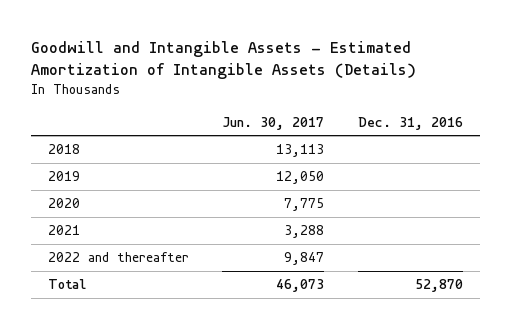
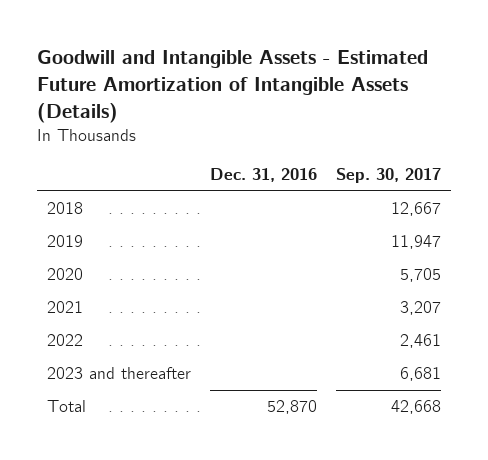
- Goodwill and Intangible Assets - Estimated Amortization of Intangible Assets (Details)
+ Goodwill and Intangible Assets - Estimated Future Amortization of Intangible Assets (Details)
- | Jun. 30, 2017 | Dec. 31, 2016
+ | Dec. 31, 2016 | Sep. 30, 2017
- 2022 and thereafter | 9,847 |
+ 2022 | | 2,461
+ 2023 and thereafter | | 6,681

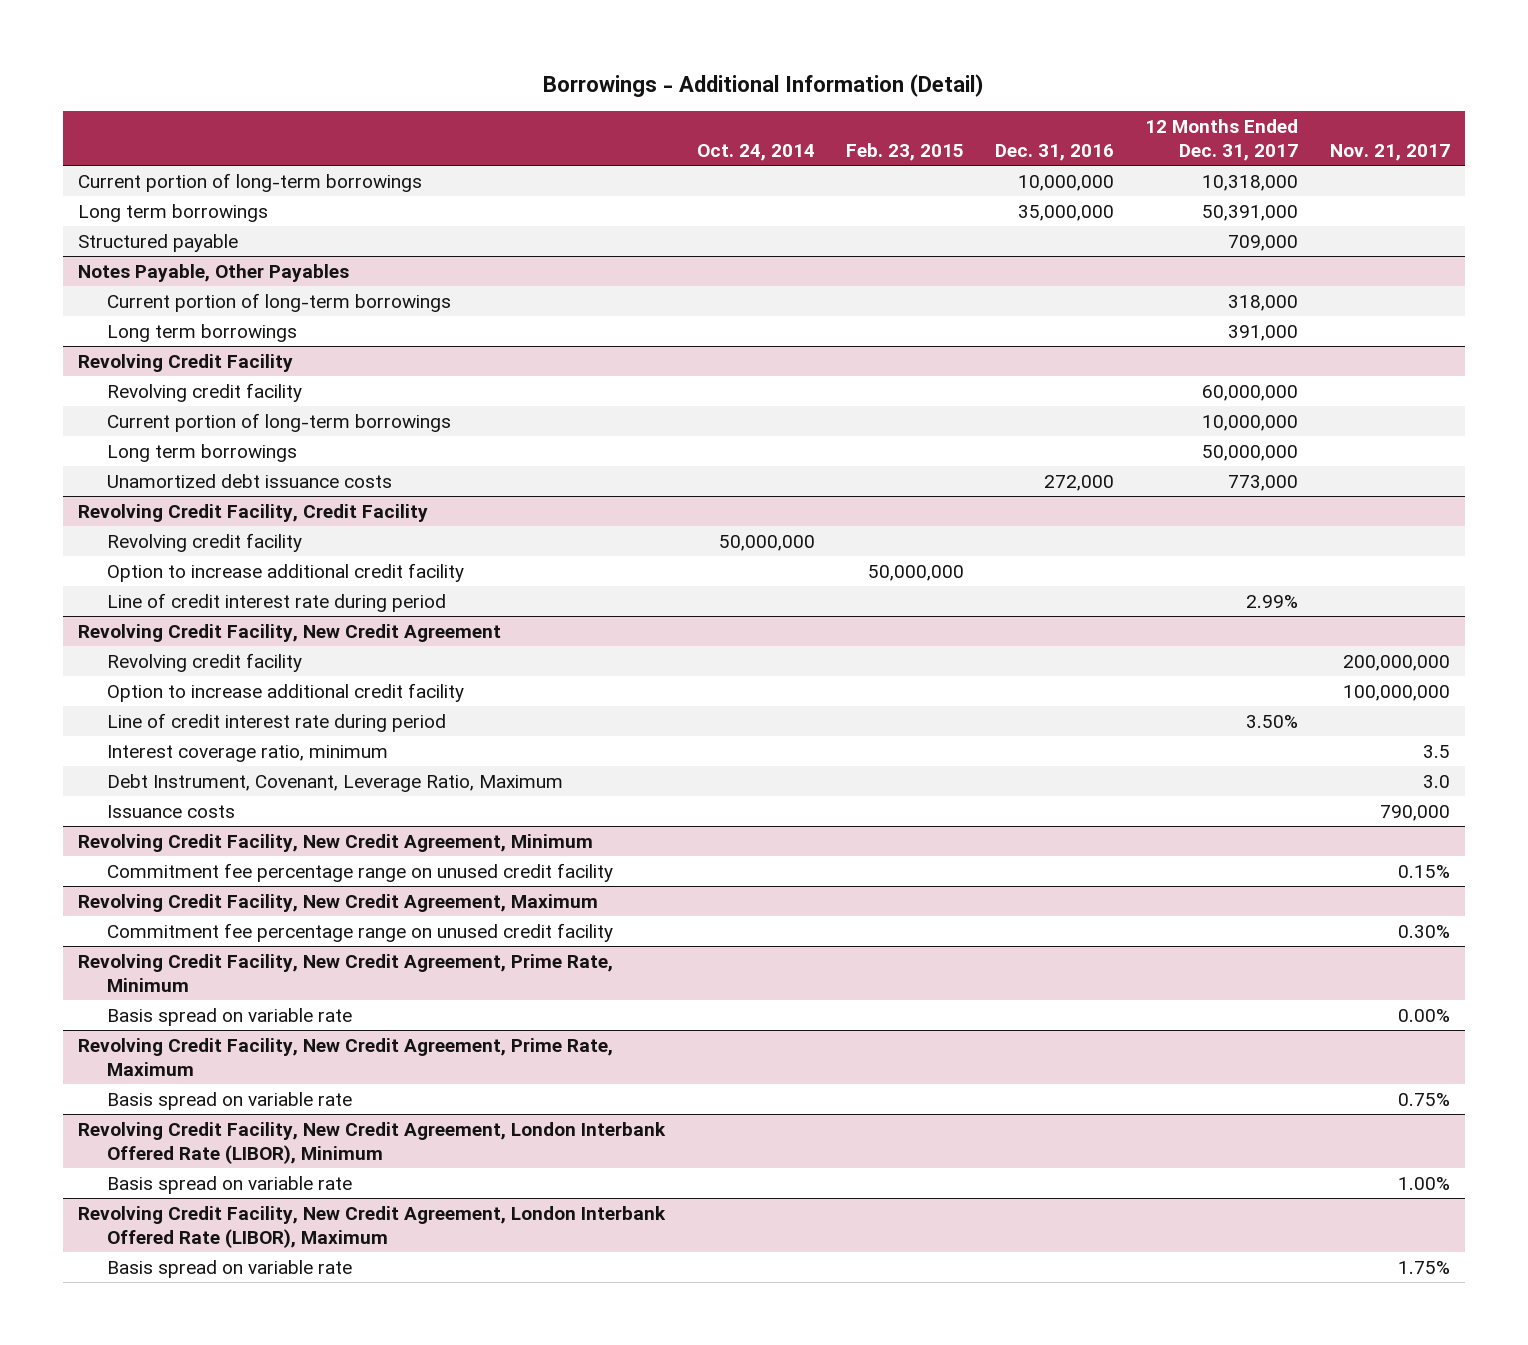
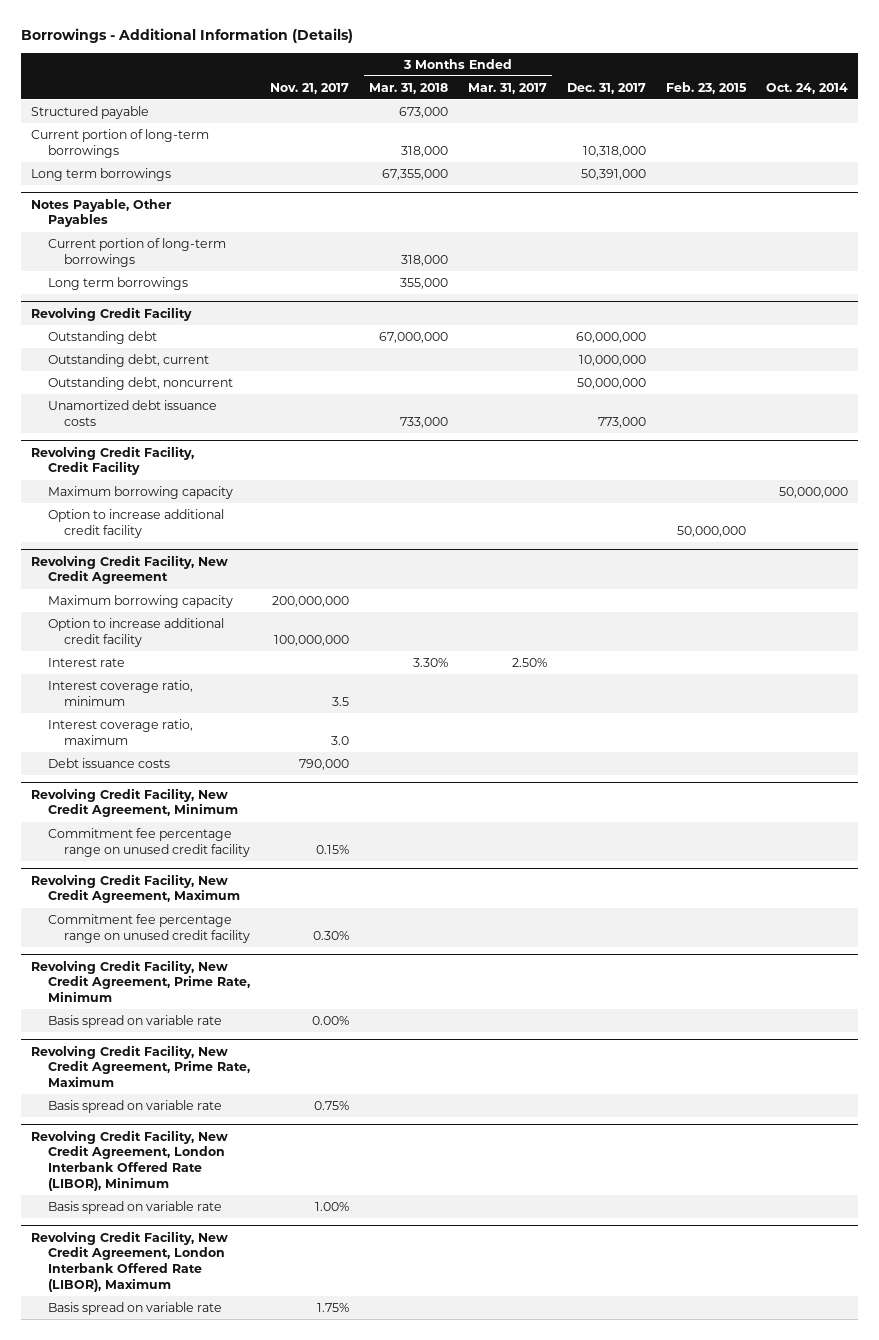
- Borrowings - Additional Information (Detail)
+ Borrowings - Additional Information (Details)
- | Oct. 24, 2014 | Feb. 23, 2015 | Dec. 31, 2016 | 12 Months Ended Dec. 31, 2017 | Nov. 21, 2017
+ | Nov. 21, 2017 | 3 Months Ended Mar. 31, 2018 | 3 Months Ended Mar. 31, 2017 | Dec. 31, 2017 | Feb. 23, 2015 | Oct. 24, 2014
moved up: Structured payable | | 673,000 | | | |
@ Revolving Credit Facility
- Revolving credit facility | | | | 60,000,000 |
- Current portion of long-term borrowings | | | | 10,000,000 |
- Long term borrowings | | | | 50,000,000 |
+ Outstanding debt | | 67,000,000 | | 60,000,000 | |
+ Outstanding debt, current | | | | 10,000,000 | |
+ Outstanding debt, noncurrent | | | | 50,000,000 | |
@ Revolving Credit Facility, Credit Facility
- Revolving credit facility | 50,000,000 | | | |
+ Maximum borrowing capacity | | | | | | 50,000,000
- Line of credit interest rate during period | | | | 2.99% |
@ Revolving Credit Facility, New Credit Agreement
- Revolving credit facility | | | | | 200,000,000
+ Maximum borrowing capacity | 200,000,000 | | | | |
- Line of credit interest rate during period | | | | 3.50% |
+ Interest rate | | 3.30% | 2.50% | | |
- Debt Instrument, Covenant, Leverage Ratio, Maximum | | | | | 3.0
- Issuance costs | | | | | 790,000
+ Interest coverage ratio, maximum | 3.0 | | | | |
+ Debt issuance costs | 790,000 | | | | |

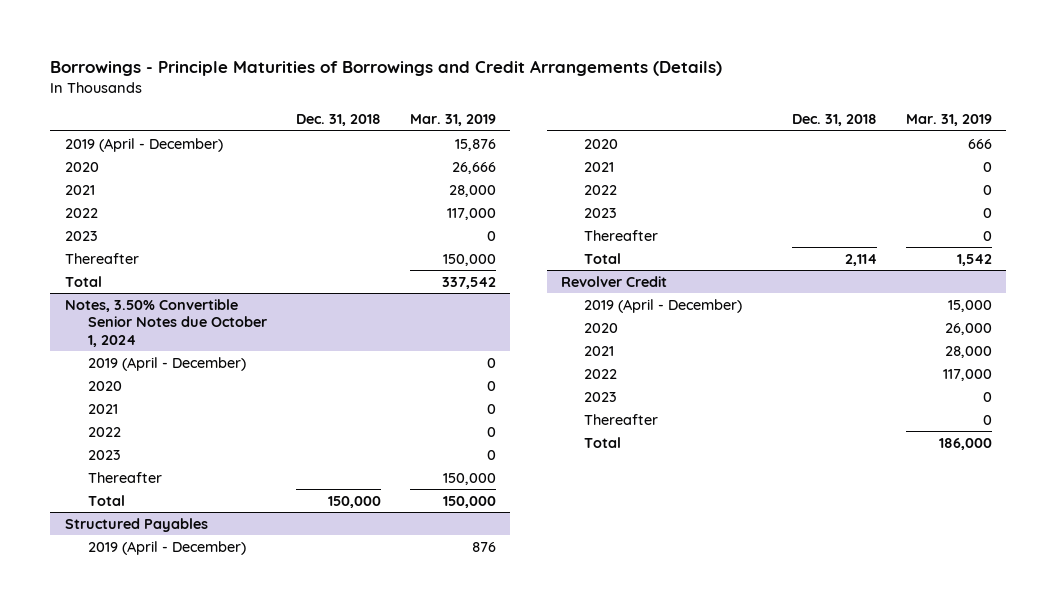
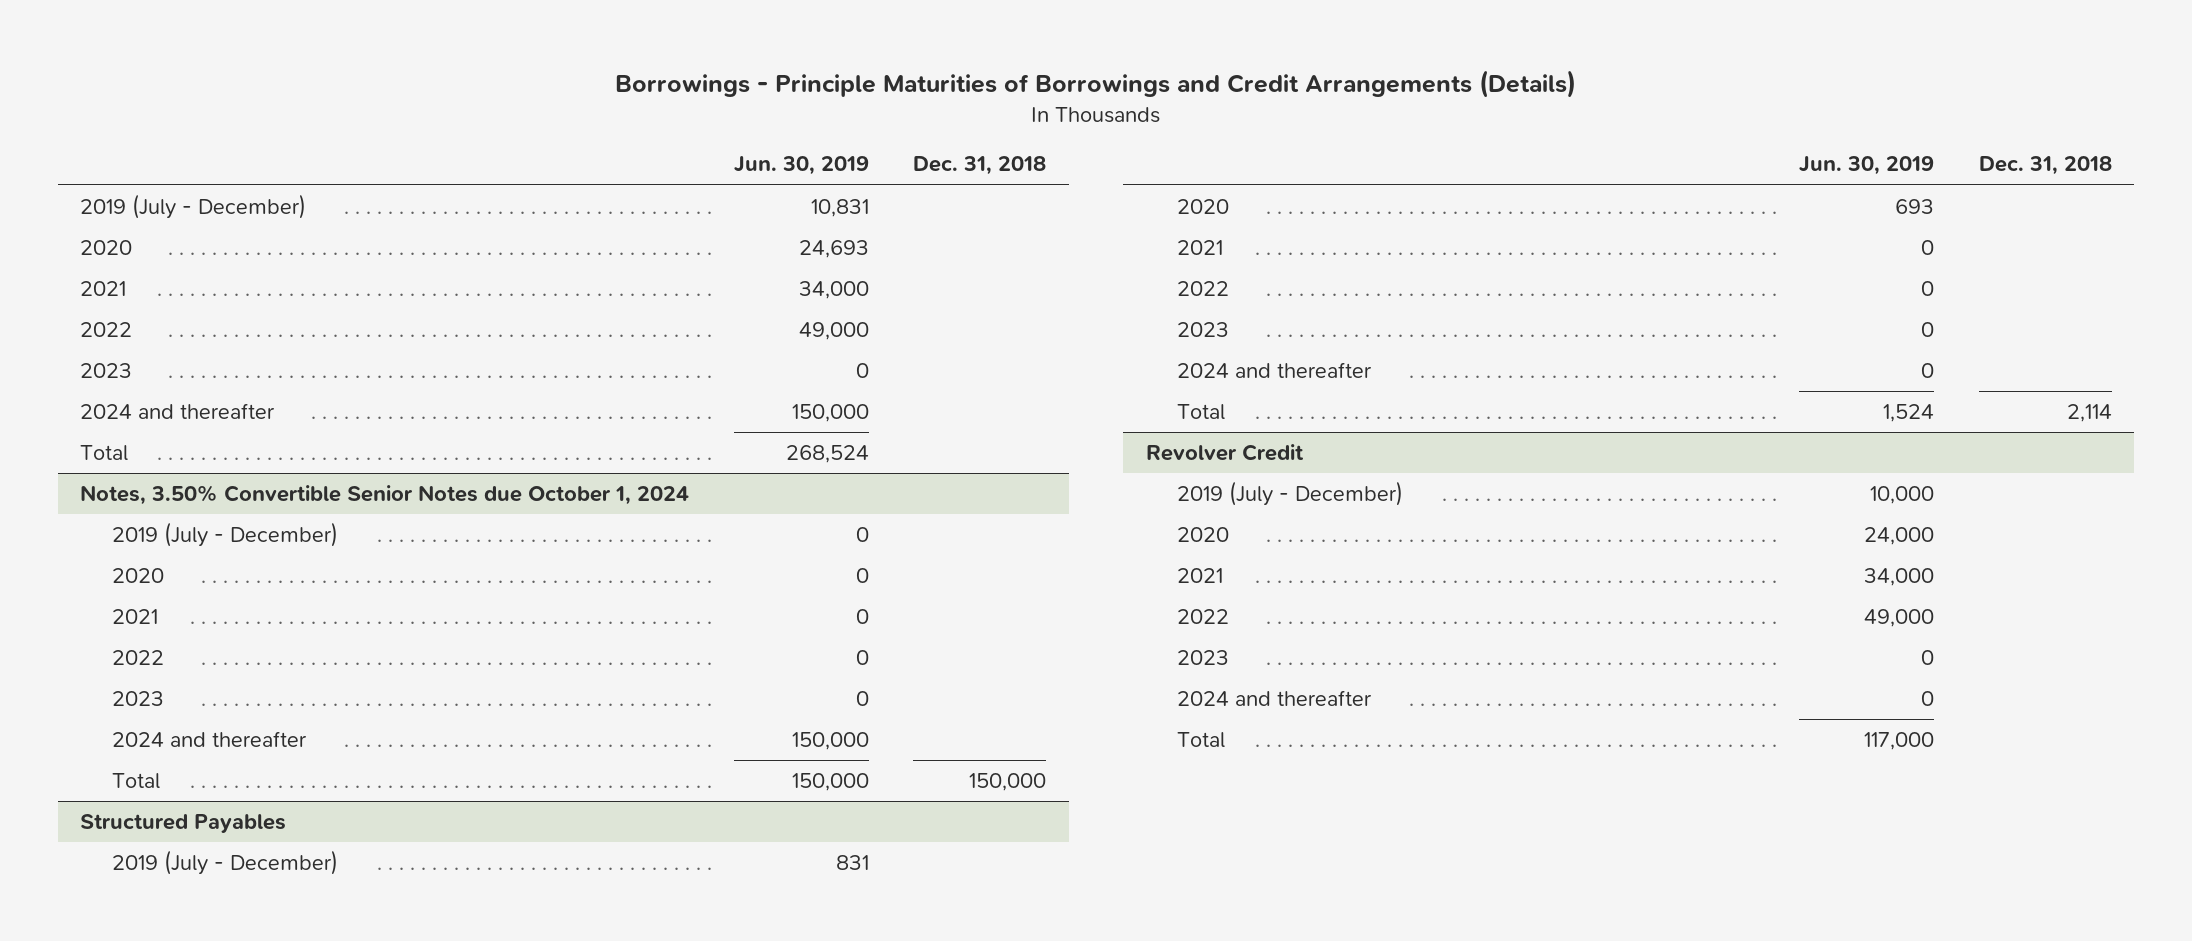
- | Dec. 31, 2018 | Mar. 31, 2019
+ | Jun. 30, 2019 | Dec. 31, 2018
- 2019 (April - December) | | 15,876
+ 2019 (July - December) | 10,831 |
- Thereafter | | 150,000
+ 2024 and thereafter | 150,000 |
@ Notes, 3.50% Convertible Senior Notes due October 1, 2024
- 2019 (April - December) | | 0
+ 2019 (July - December) | 0 |
- Thereafter | | 150,000
+ 2024 and thereafter | 150,000 |
@ Structured Payables
- 2019 (April - December) | | 876
+ 2019 (July - December) | 831 |
- Thereafter | | 0
+ 2024 and thereafter | 0 |
@ Revolver Credit
- 2019 (April - December) | | 15,000
+ 2019 (July - December) | 10,000 |
- Thereafter | | 0
+ 2024 and thereafter | 0 |

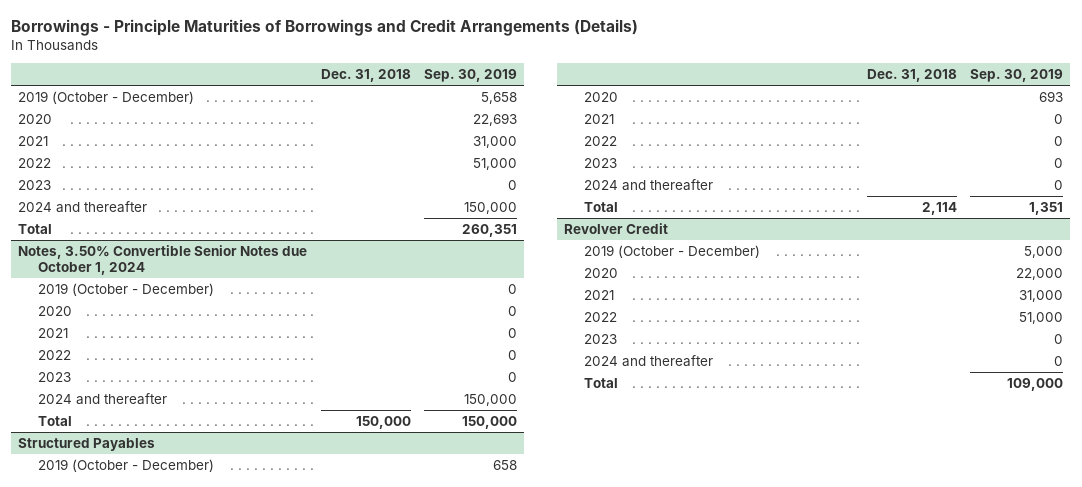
- | Jun. 30, 2019 | Dec. 31, 2018
+ | Dec. 31, 2018 | Sep. 30, 2019
- 2019 (July - December) | 10,831 |
+ 2019 (October - December) | | 5,658
@ Notes, 3.50% Convertible Senior Notes due October 1, 2024
- 2019 (July - December) | 0 |
+ 2019 (October - December) | | 0
@ Structured Payables
- 2019 (July - December) | 831 |
+ 2019 (October - December) | | 658
@ Revolver Credit
- 2019 (July - December) | 10,000 |
+ 2019 (October - December) | | 5,000

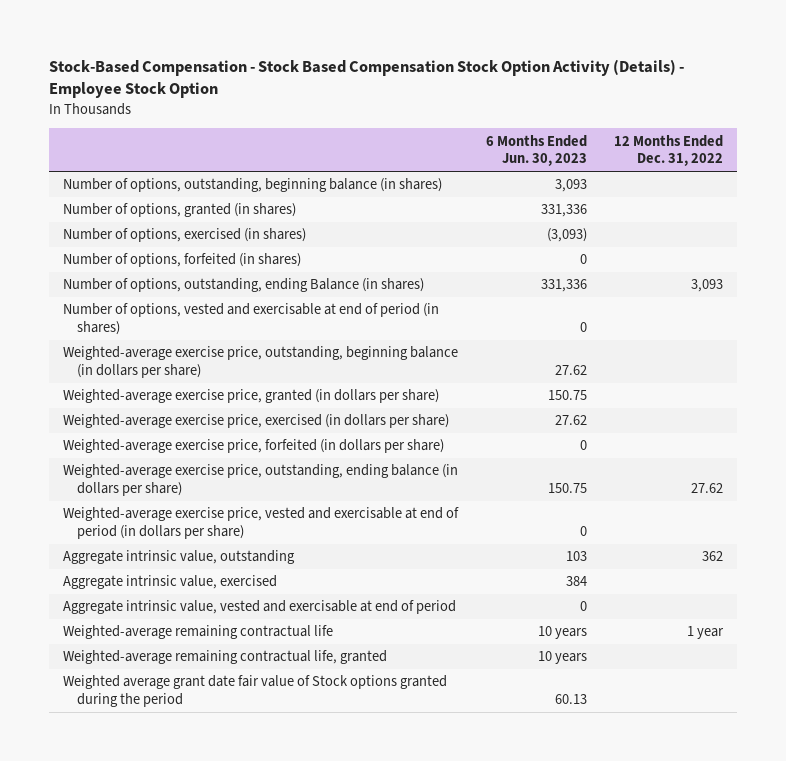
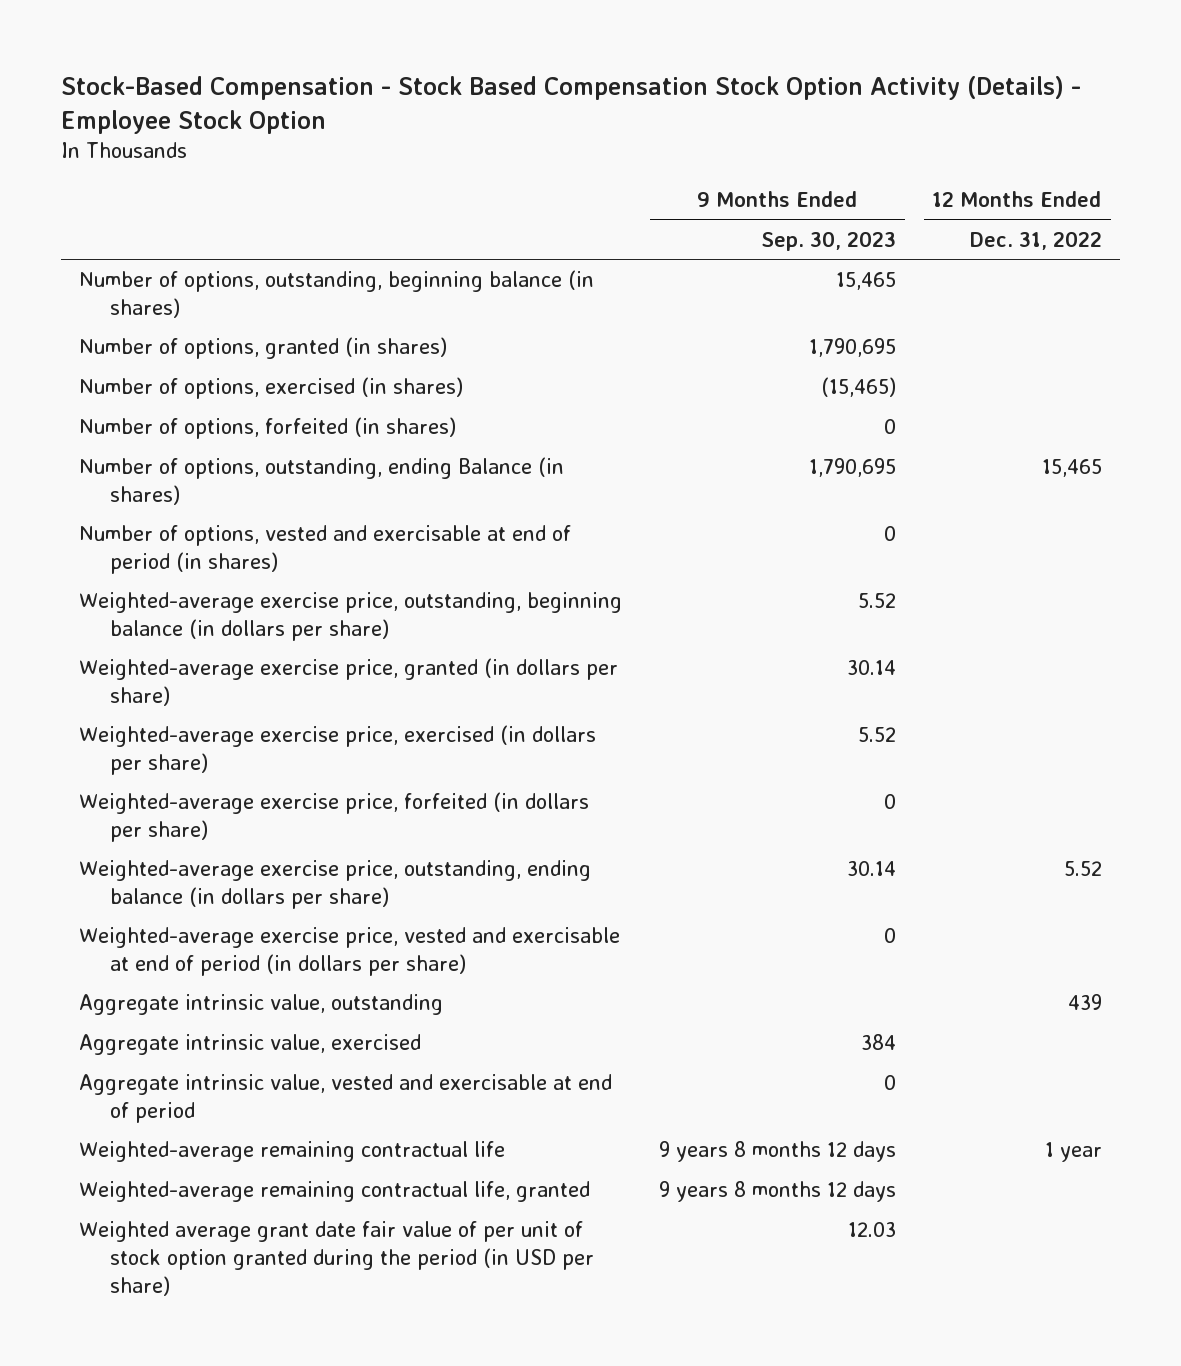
- | 6 Months Ended Jun. 30, 2023 | 12 Months Ended Dec. 31, 2022
+ | 9 Months Ended Sep. 30, 2023 | 12 Months Ended Dec. 31, 2022
- Number of options, outstanding, ending Balance (in shares) | 331,336 | 3,093
+ Number of options, outstanding, ending Balance (in shares) | 1,790,695 | 15,465
- Weighted-average exercise price, outstanding, ending balance (in dollars per share) | 150.75 | 27.62
+ Weighted-average exercise price, outstanding, ending balance (in dollars per share) | 30.14 | 5.52
- Aggregate intrinsic value, outstanding | 103 | 362
+ Aggregate intrinsic value, outstanding | | 439
- Weighted average grant date fair value of Stock options granted during the period | 60.13 |
+ Weighted average grant date fair value of per unit of stock option granted during the period (in USD per share) | 12.03 |

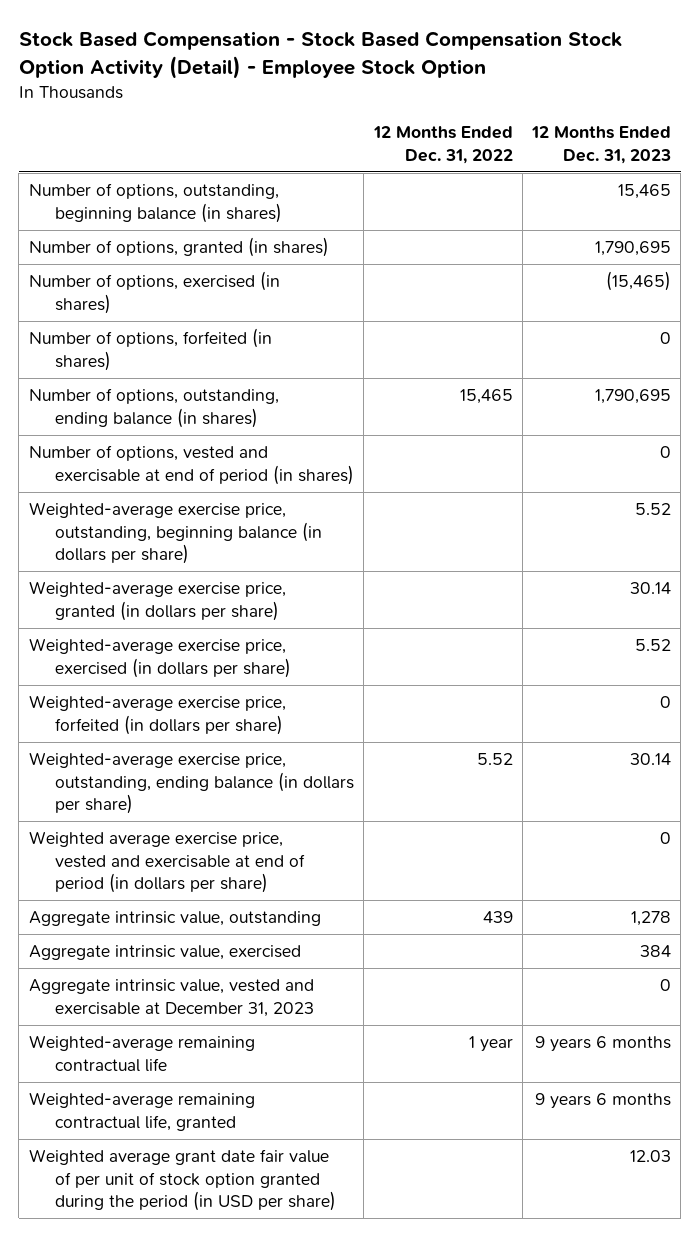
- Stock-Based Compensation - Stock Based Compensation Stock Option Activity (Details) - Employee Stock Option
+ Stock Based Compensation - Stock Based Compensation Stock Option Activity (Detail) - Employee Stock Option
- | 9 Months Ended Sep. 30, 2023 | 12 Months Ended Dec. 31, 2022
+ | 12 Months Ended Dec. 31, 2022 | 12 Months Ended Dec. 31, 2023
- Number of options, outstanding, ending Balance (in shares) | 1,790,695 | 15,465
+ Number of options, outstanding, ending balance (in shares) | 15,465 | 1,790,695
- Weighted-average exercise price, vested and exercisable at end of period (in dollars per share) | 0 |
+ Weighted average exercise price, vested and exercisable at end of period (in dollars per share) | | 0
- Aggregate intrinsic value, vested and exercisable at end of period | 0 |
+ Aggregate intrinsic value, vested and exercisable at December 31, 2023 | | 0

